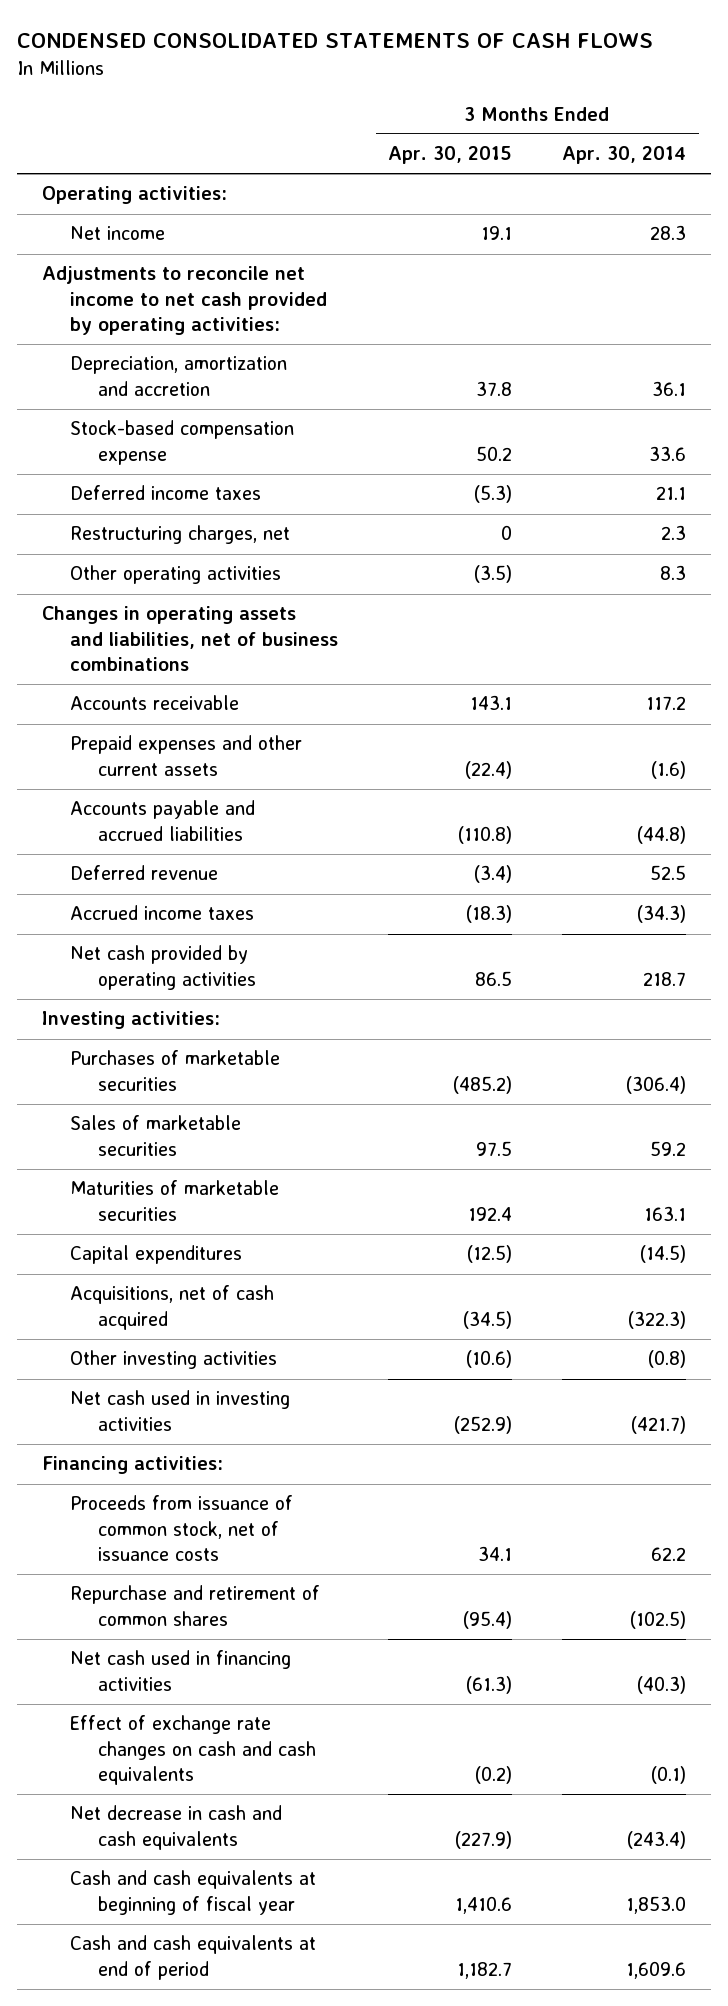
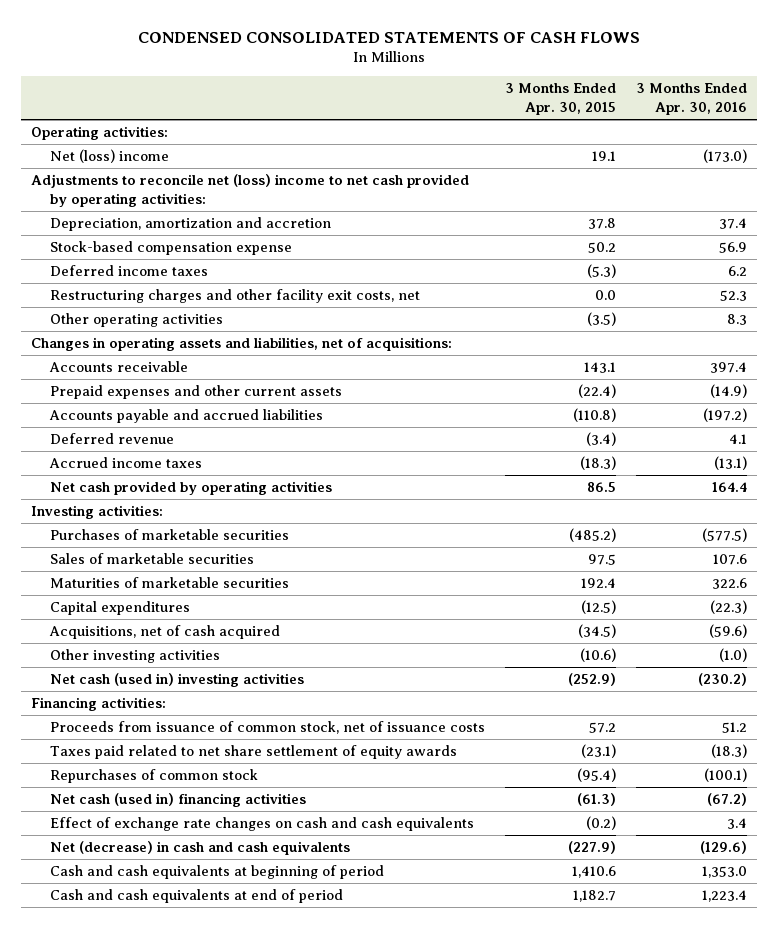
- | 3 Months Ended Apr. 30, 2015 | 3 Months Ended Apr. 30, 2014
+ | 3 Months Ended Apr. 30, 2015 | 3 Months Ended Apr. 30, 2016
- Net income | 19.1 | 28.3
- Adjustments to reconcile net income to net cash provided by operating activities:
+ Net (loss) income | 19.1 | (173.0)
+ Adjustments to reconcile net (loss) income to net cash provided by operating activities:
- Restructuring charges, net | 0 | 2.3
+ Restructuring charges and other facility exit costs, net | 0.0 | 52.3
- Changes in operating assets and liabilities, net of business combinations
+ Changes in operating assets and liabilities, net of acquisitions:
- Net cash used in investing activities | (252.9) | (421.7)
+ Net cash (used in) investing activities | (252.9) | (230.2)
- Proceeds from issuance of common stock, net of issuance costs | 34.1 | 62.2
- Repurchase and retirement of common shares | (95.4) | (102.5)
- Net cash used in financing activities | (61.3) | (40.3)
+ Proceeds from issuance of common stock, net of issuance costs | 57.2 | 51.2
+ Taxes paid related to net share settlement of equity awards | (23.1) | (18.3)
+ Repurchases of common stock | (95.4) | (100.1)
+ Net cash (used in) financing activities | (61.3) | (67.2)
- Net decrease in cash and cash equivalents | (227.9) | (243.4)
- Cash and cash equivalents at beginning of fiscal year | 1,410.6 | 1,853.0
+ Net (decrease) in cash and cash equivalents | (227.9) | (129.6)
+ Cash and cash equivalents at beginning of period | 1,410.6 | 1,353.0

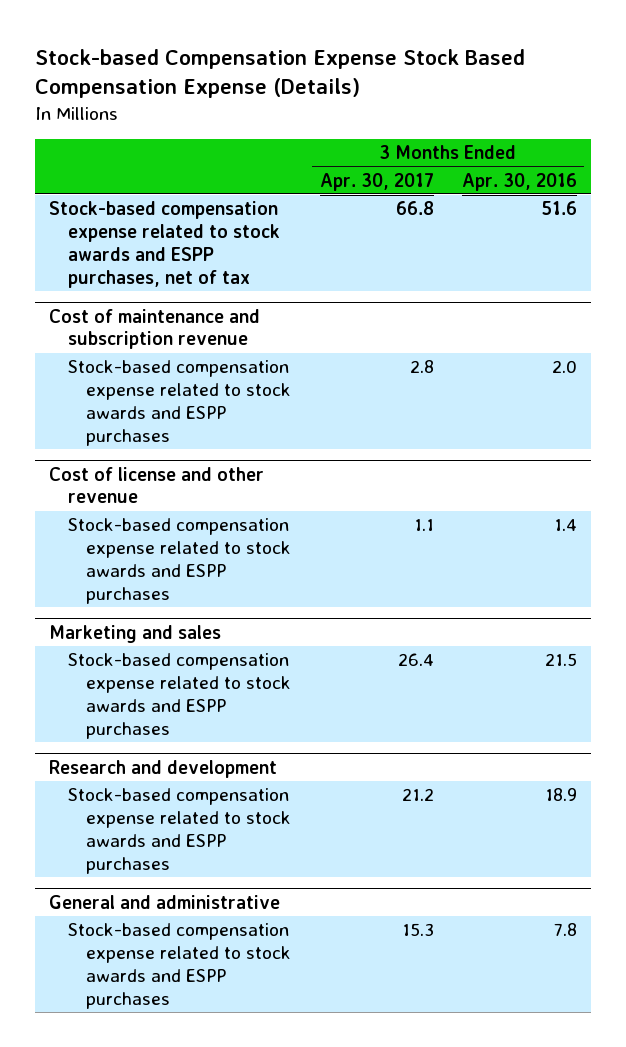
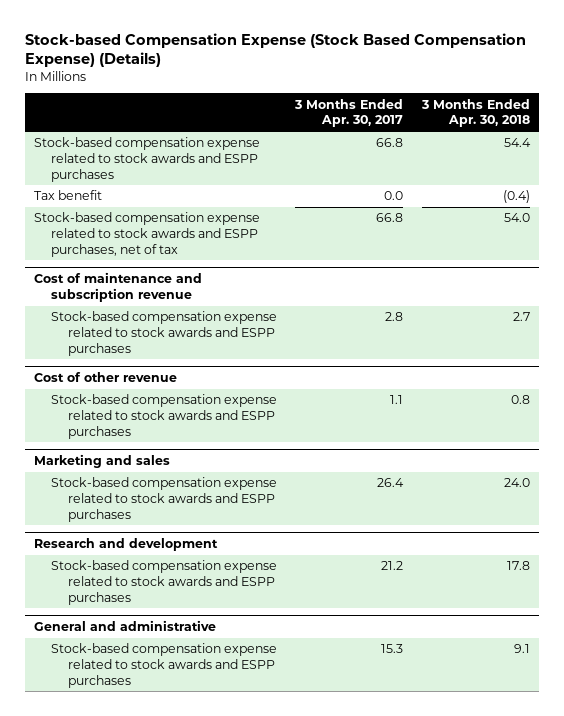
- Stock-based Compensation Expense Stock Based Compensation Expense (Details)
+ Stock-based Compensation Expense (Stock Based Compensation Expense) (Details)
- | 3 Months Ended Apr. 30, 2017 | 3 Months Ended Apr. 30, 2016
+ | 3 Months Ended Apr. 30, 2017 | 3 Months Ended Apr. 30, 2018
+ Stock-based compensation expense related to stock awards and ESPP purchases | 66.8 | 54.4
+ Tax benefit | 0.0 | (0.4)
- Cost of license and other revenue
+ Cost of other revenue

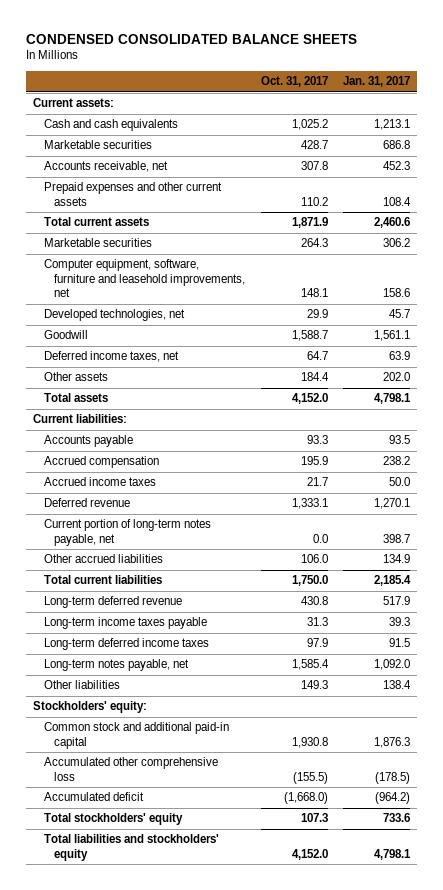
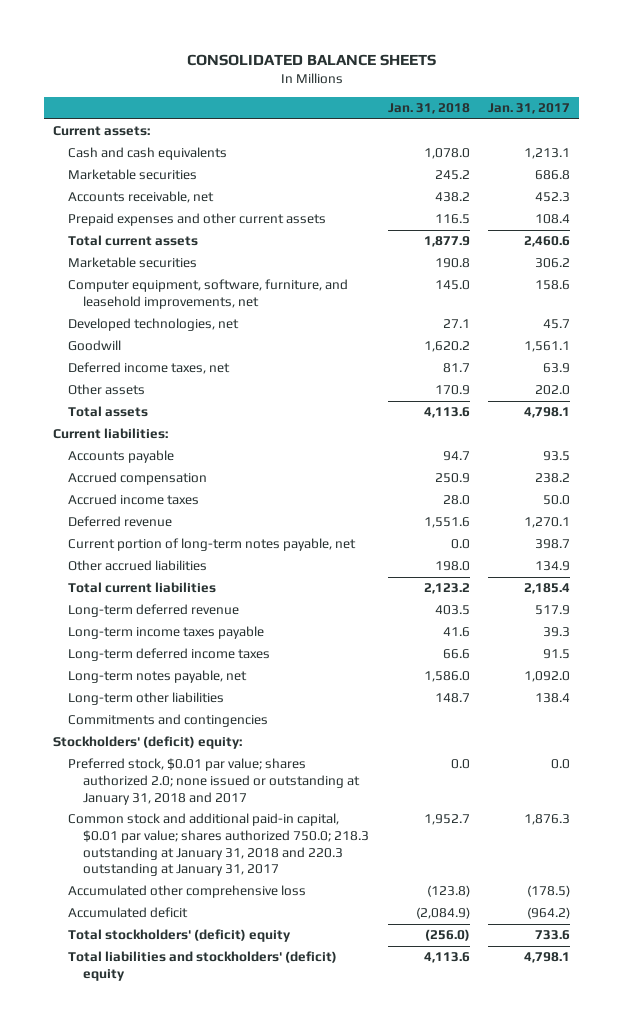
- CONDENSED CONSOLIDATED BALANCE SHEETS
+ CONSOLIDATED BALANCE SHEETS
- | Oct. 31, 2017 | Jan. 31, 2017
+ | Jan. 31, 2018 | Jan. 31, 2017
- Computer equipment, software, furniture and leasehold improvements, net | 148.1 | 158.6
+ Computer equipment, software, furniture, and leasehold improvements, net | 145.0 | 158.6
- Other liabilities | 149.3 | 138.4
- Stockholders' equity:
- Common stock and additional paid-in capital | 1,930.8 | 1,876.3
+ Long-term other liabilities | 148.7 | 138.4
+ Commitments and contingencies
+ Stockholders' (deficit) equity:
+ Preferred stock, $0.01 par value; shares authorized 2.0; none issued or outstanding at January 31, 2018 and 2017 | 0.0 | 0.0
+ Common stock and additional paid-in capital, $0.01 par value; shares authorized 750.0; 218.3 outstanding at January 31, 2018 and 220.3 outstanding at January 31, 2017 | 1,952.7 | 1,876.3
- Total stockholders' equity | 107.3 | 733.6
- Total liabilities and stockholders' equity | 4,152.0 | 4,798.1
+ Total stockholders' (deficit) equity | (256.0) | 733.6
+ Total liabilities and stockholders' (deficit) equity | 4,113.6 | 4,798.1

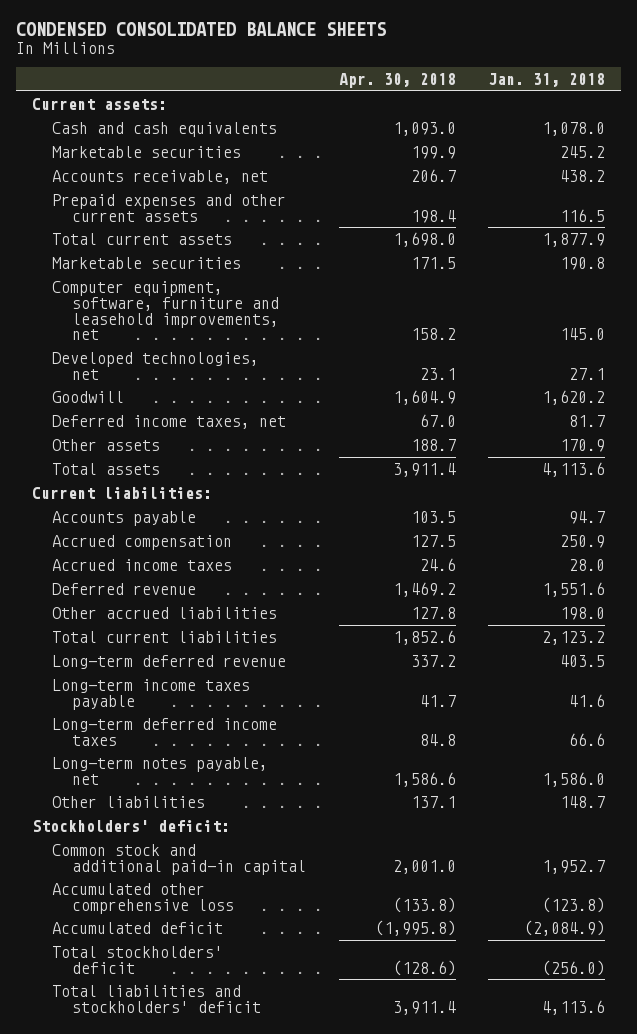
- CONSOLIDATED BALANCE SHEETS
+ CONDENSED CONSOLIDATED BALANCE SHEETS
- | Jan. 31, 2018 | Jan. 31, 2017
+ | Apr. 30, 2018 | Jan. 31, 2018
- Computer equipment, software, furniture, and leasehold improvements, net | 145.0 | 158.6
+ Computer equipment, software, furniture and leasehold improvements, net | 158.2 | 145.0
- Current portion of long-term notes payable, net | 0.0 | 398.7
- Long-term other liabilities | 148.7 | 138.4
- Commitments and contingencies
- Stockholders' (deficit) equity:
- Preferred stock, $0.01 par value; shares authorized 2.0; none issued or outstanding at January 31, 2018 and 2017 | 0.0 | 0.0
- Common stock and additional paid-in capital, $0.01 par value; shares authorized 750.0; 218.3 outstanding at January 31, 2018 and 220.3 outstanding at January 31, 2017 | 1,952.7 | 1,876.3
+ Other liabilities | 137.1 | 148.7
+ Stockholders' deficit:
+ Common stock and additional paid-in capital | 2,001.0 | 1,952.7
- Total stockholders' (deficit) equity | (256.0) | 733.6
- Total liabilities and stockholders' (deficit) equity | 4,113.6 | 4,798.1
+ Total stockholders' deficit | (128.6) | (256.0)
+ Total liabilities and stockholders' deficit | 3,911.4 | 4,113.6

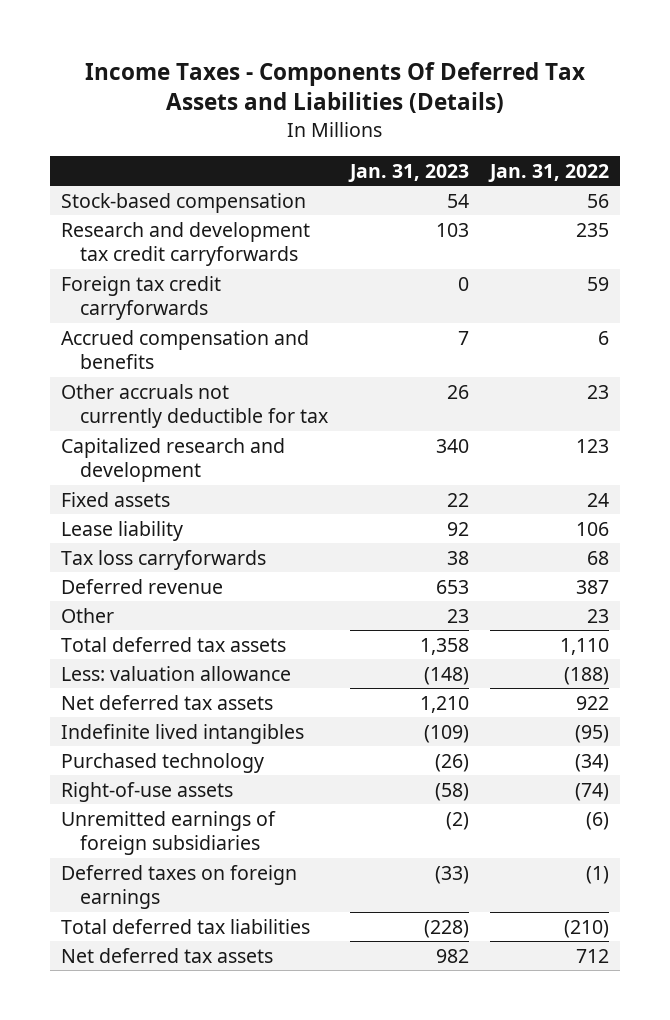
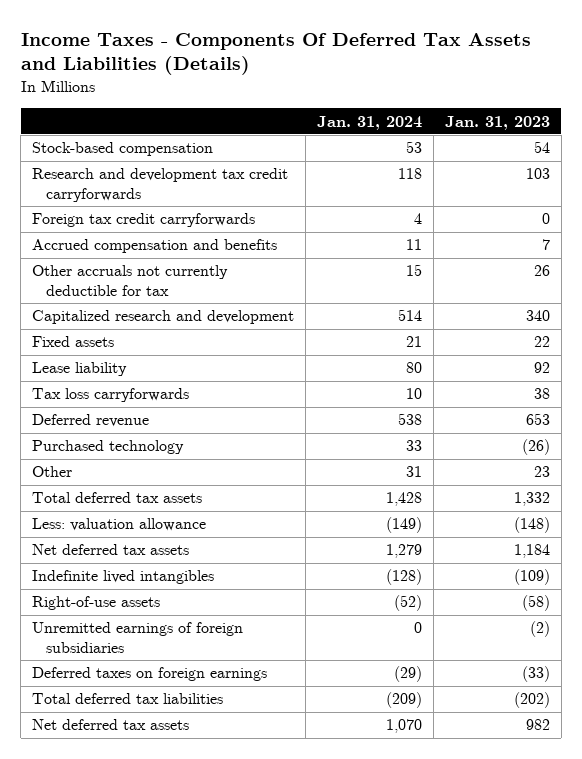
- | Jan. 31, 2023 | Jan. 31, 2022
+ | Jan. 31, 2024 | Jan. 31, 2023
moved up: Purchased technology | 33 | (26)
- Total deferred tax assets | 1,358 | 1,110
+ Total deferred tax assets | 1,428 | 1,332
- Net deferred tax assets | 1,210 | 922
+ Net deferred tax assets | 1,279 | 1,184
- Total deferred tax liabilities | (228) | (210)
+ Total deferred tax liabilities | (209) | (202)

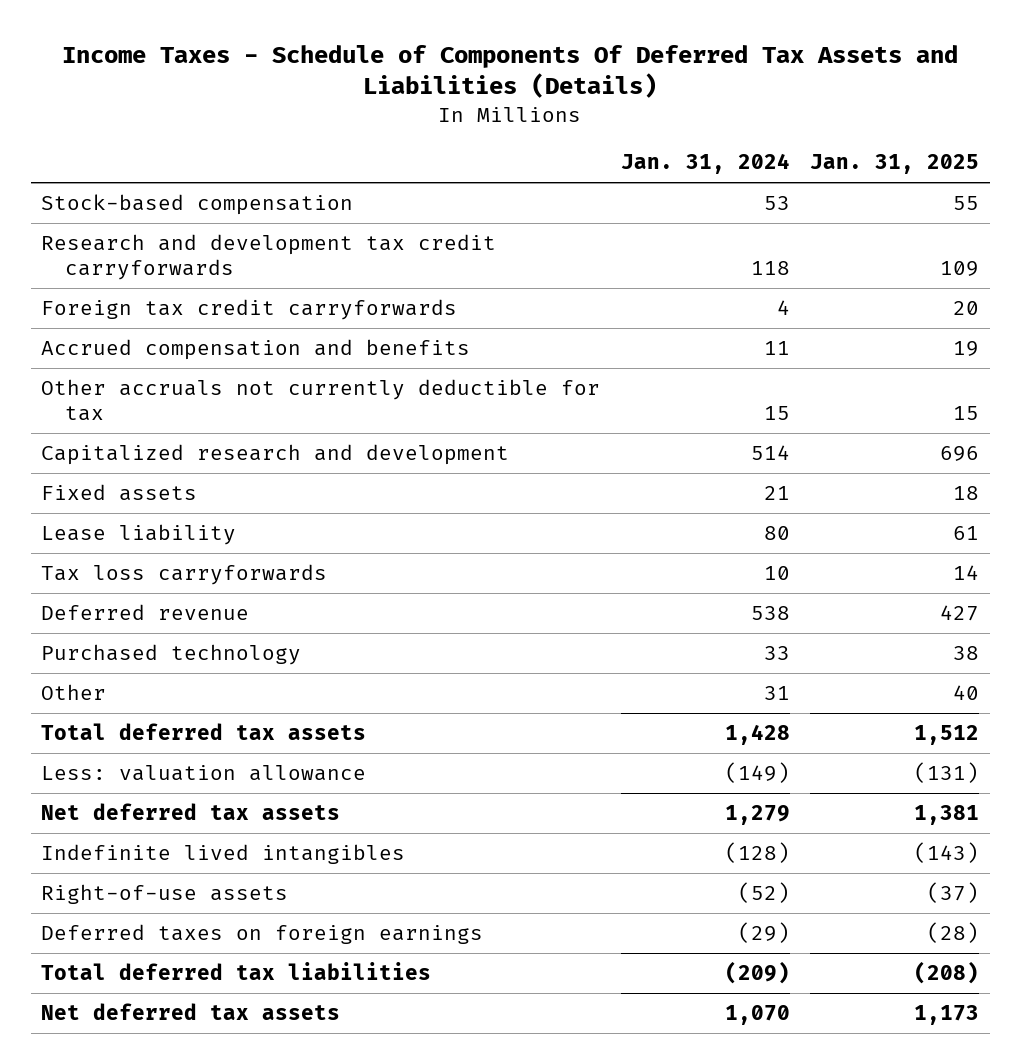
- Income Taxes - Components Of Deferred Tax Assets and Liabilities (Details)
+ Income Taxes - Schedule of Components Of Deferred Tax Assets and Liabilities (Details)
- | Jan. 31, 2024 | Jan. 31, 2023
+ | Jan. 31, 2024 | Jan. 31, 2025
- Unremitted earnings of foreign subsidiaries | 0 | (2)

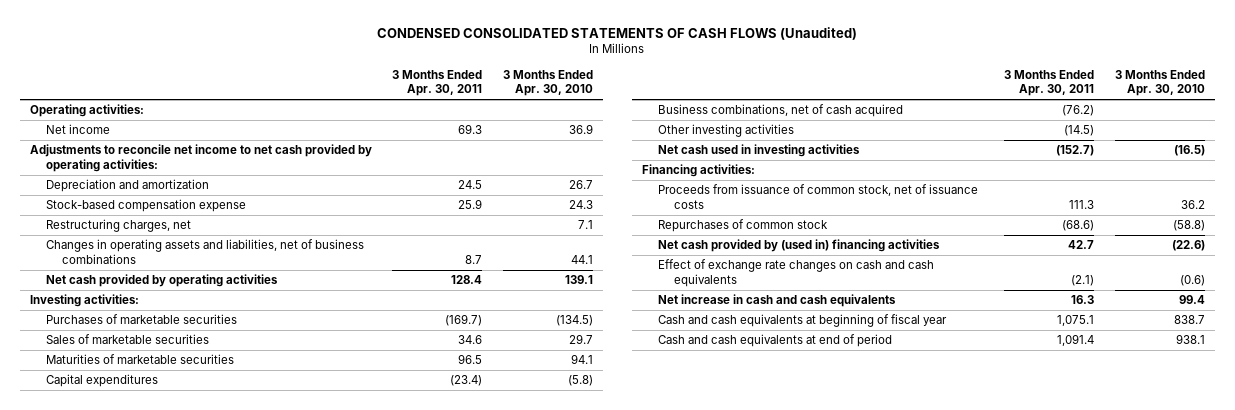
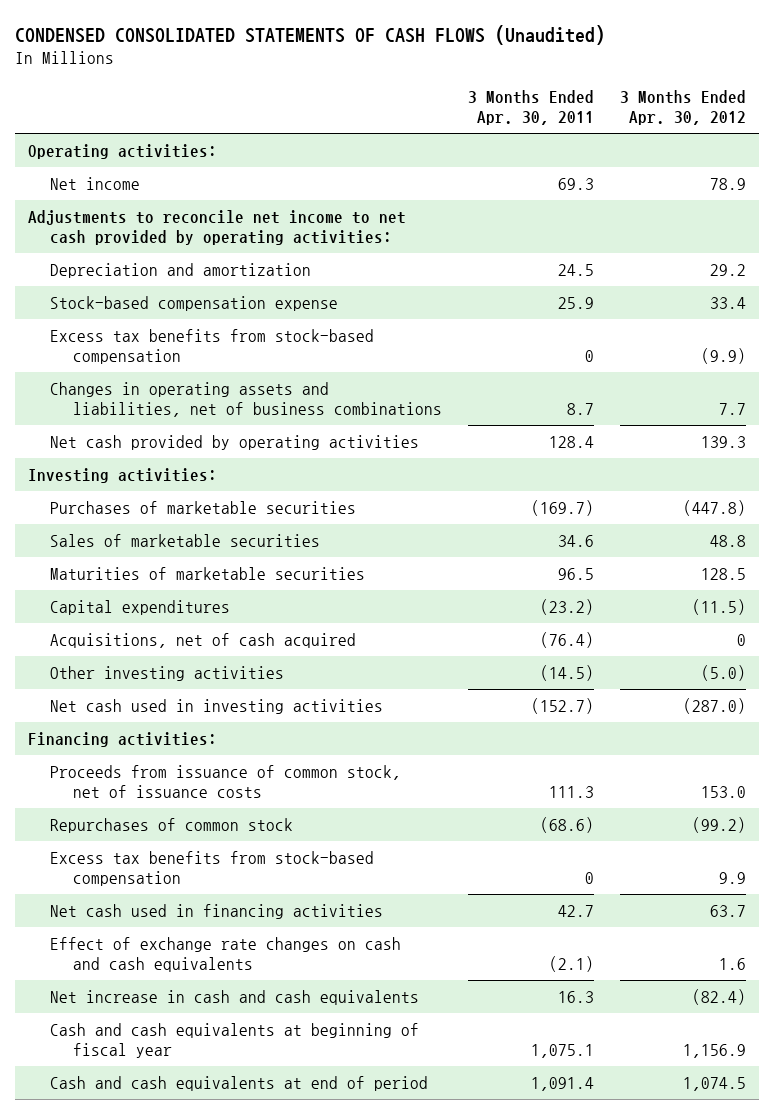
- | 3 Months Ended Apr. 30, 2011 | 3 Months Ended Apr. 30, 2010
+ | 3 Months Ended Apr. 30, 2011 | 3 Months Ended Apr. 30, 2012
- Restructuring charges, net | | 7.1
+ Excess tax benefits from stock-based compensation | 0 | (9.9)
- Capital expenditures | (23.4) | (5.8)
- Business combinations, net of cash acquired | (76.2) |
+ Capital expenditures | (23.2) | (11.5)
+ Acquisitions, net of cash acquired | (76.4) | 0
- Net cash provided by (used in) financing activities | 42.7 | (22.6)
+ Excess tax benefits from stock-based compensation | 0 | 9.9
+ Net cash used in financing activities | 42.7 | 63.7

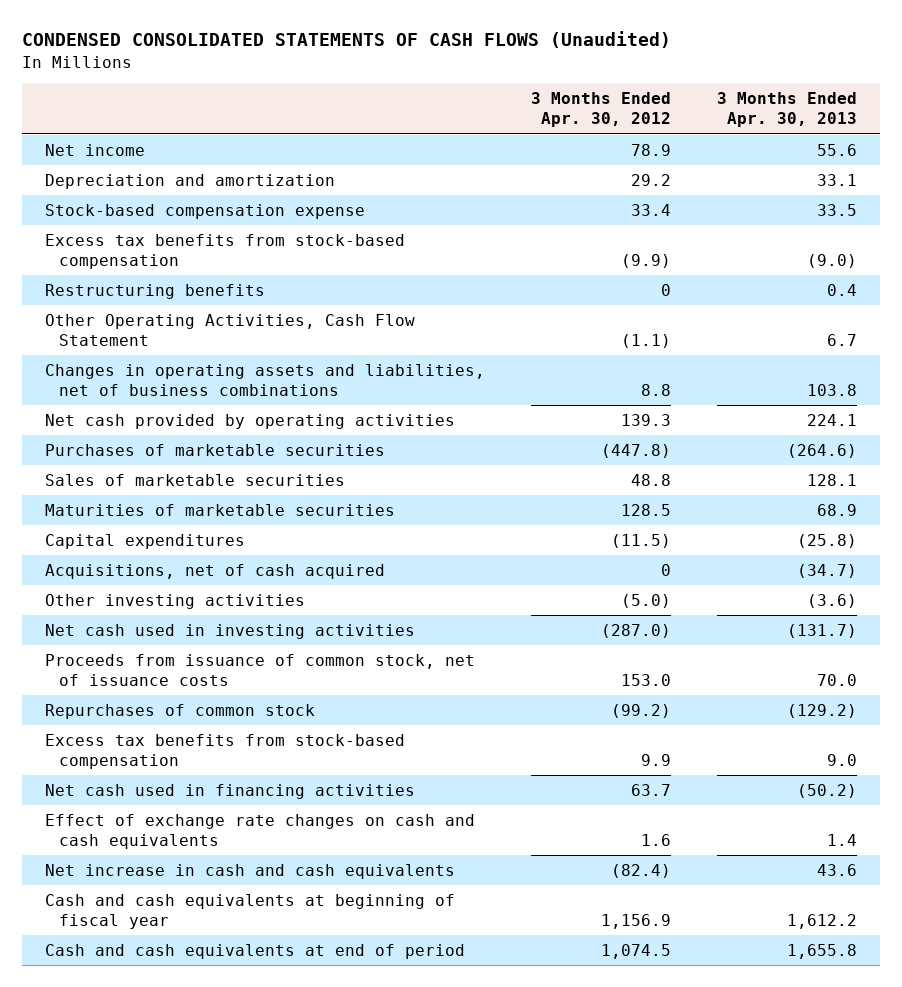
- | 3 Months Ended Apr. 30, 2011 | 3 Months Ended Apr. 30, 2012
+ | 3 Months Ended Apr. 30, 2012 | 3 Months Ended Apr. 30, 2013
- Operating activities:
- Adjustments to reconcile net income to net cash provided by operating activities:
- Changes in operating assets and liabilities, net of business combinations | 8.7 | 7.7
+ Restructuring benefits | 0 | 0.4
+ Other Operating Activities, Cash Flow Statement | (1.1) | 6.7
+ Changes in operating assets and liabilities, net of business combinations | 8.8 | 103.8
- Investing activities:
- Financing activities:

